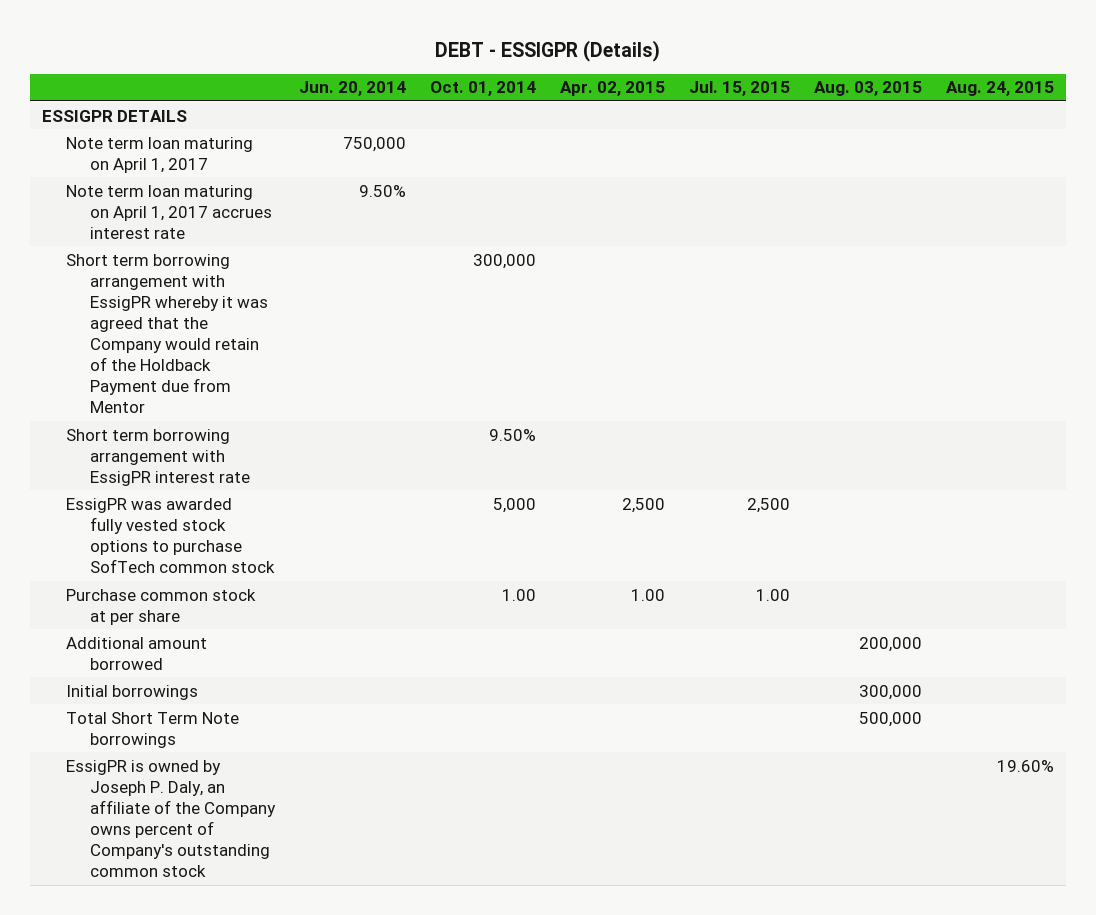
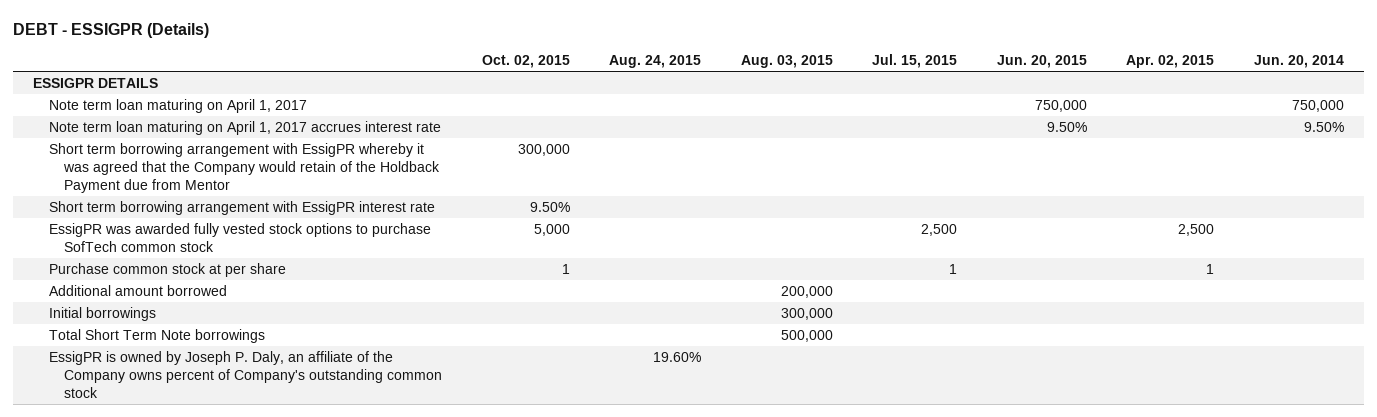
- | Jun. 20, 2014 | Oct. 01, 2014 | Apr. 02, 2015 | Jul. 15, 2015 | Aug. 03, 2015 | Aug. 24, 2015
+ | Oct. 02, 2015 | Aug. 24, 2015 | Aug. 03, 2015 | Jul. 15, 2015 | Jun. 20, 2015 | Apr. 02, 2015 | Jun. 20, 2014
- Purchase common stock at per share | | 1.00 | 1.00 | 1.00 | |
+ Purchase common stock at per share | 1 | | | 1 | | 1 |

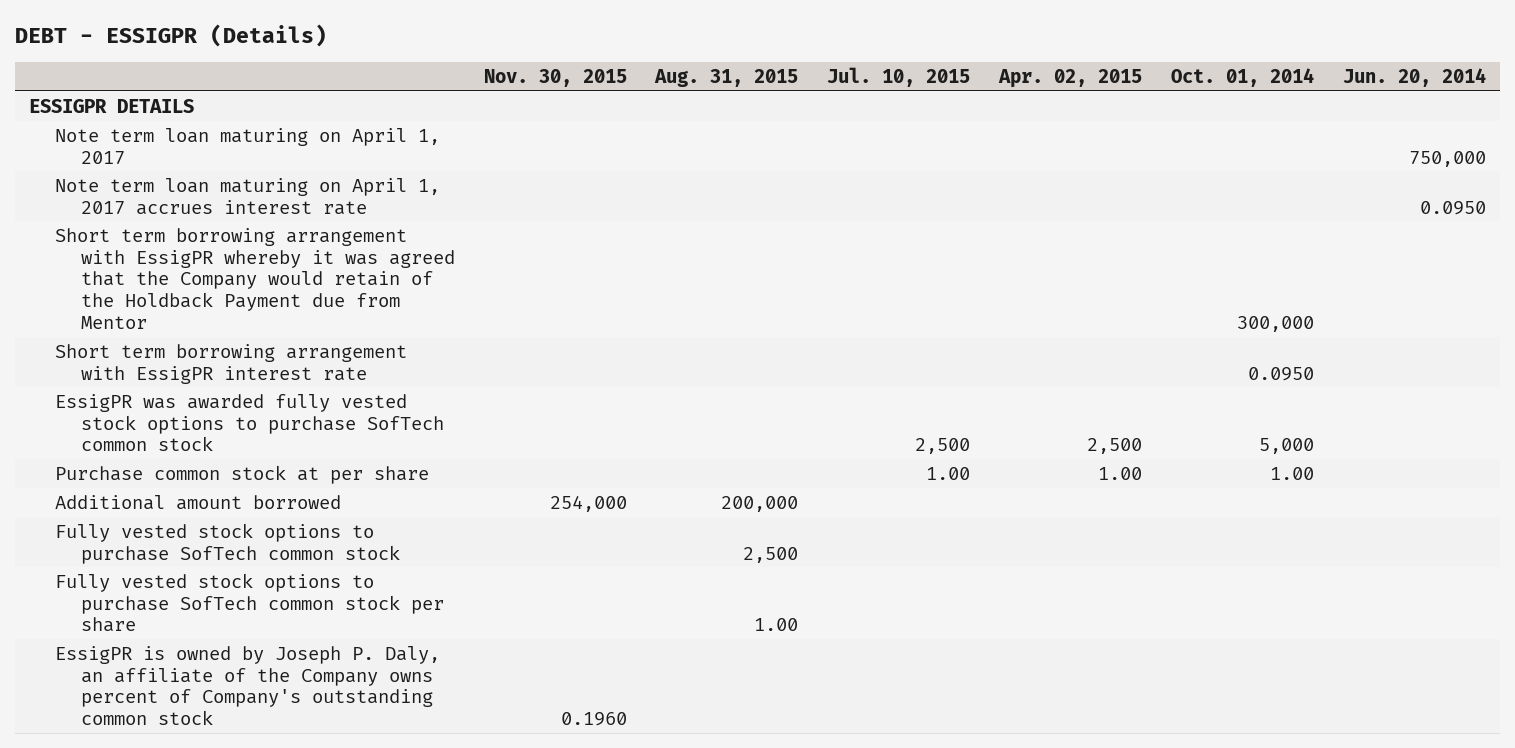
- | Oct. 02, 2015 | Aug. 24, 2015 | Aug. 03, 2015 | Jul. 15, 2015 | Jun. 20, 2015 | Apr. 02, 2015 | Jun. 20, 2014
+ | Nov. 30, 2015 | Aug. 31, 2015 | Jul. 10, 2015 | Apr. 02, 2015 | Oct. 01, 2014 | Jun. 20, 2014
- Note term loan maturing on April 1, 2017 accrues interest rate | | | | | 9.50% | | 9.50%
+ Note term loan maturing on April 1, 2017 accrues interest rate | | | | | | 0.0950
- Purchase common stock at per share | 1 | | | 1 | | 1 |
+ Purchase common stock at per share | | | 1.00 | 1.00 | 1.00 |
- Initial borrowings | | | 300,000 | | | |
- Total Short Term Note borrowings | | | 500,000 | | | |
+ Fully vested stock options to purchase SofTech common stock | | 2,500 | | | |
+ Fully vested stock options to purchase SofTech common stock per share | | 1.00 | | | |

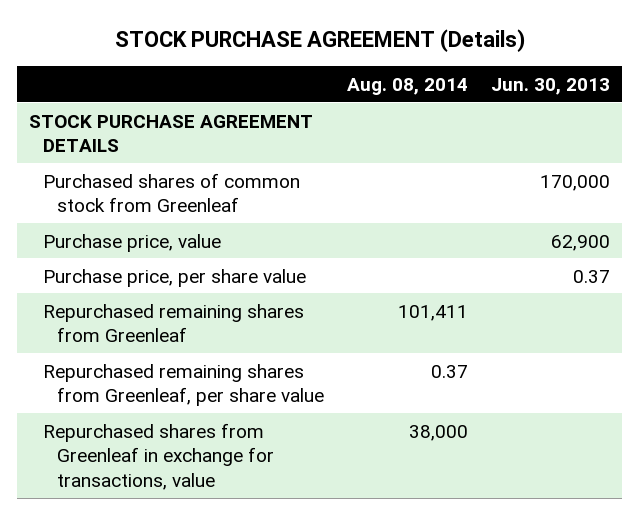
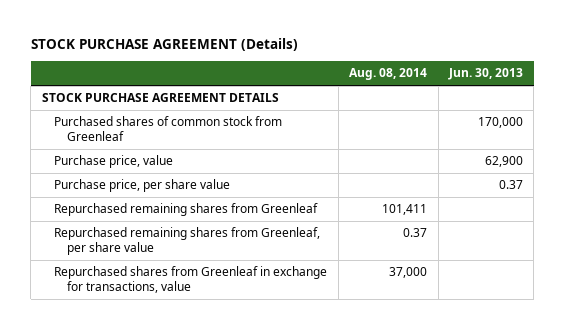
- Repurchased shares from Greenleaf in exchange for transactions, value | 38,000 |
+ Repurchased shares from Greenleaf in exchange for transactions, value | 37,000 |

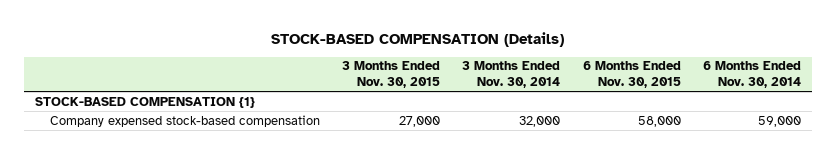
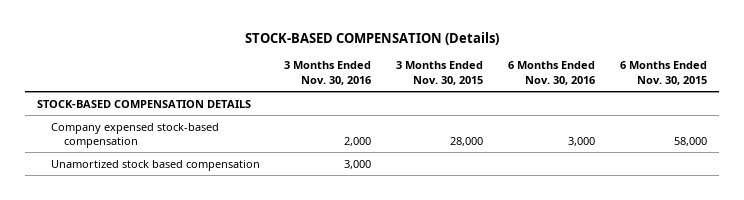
- | 3 Months Ended Nov. 30, 2015 | 3 Months Ended Nov. 30, 2014 | 6 Months Ended Nov. 30, 2015 | 6 Months Ended Nov. 30, 2014
+ | 3 Months Ended Nov. 30, 2016 | 3 Months Ended Nov. 30, 2015 | 6 Months Ended Nov. 30, 2016 | 6 Months Ended Nov. 30, 2015
- STOCK-BASED COMPENSATION {1}
- Company expensed stock-based compensation | 27,000 | 32,000 | 58,000 | 59,000
+ STOCK-BASED COMPENSATION DETAILS
+ Company expensed stock-based compensation | 2,000 | 28,000 | 3,000 | 58,000
+ Unamortized stock based compensation | 3,000 | | |

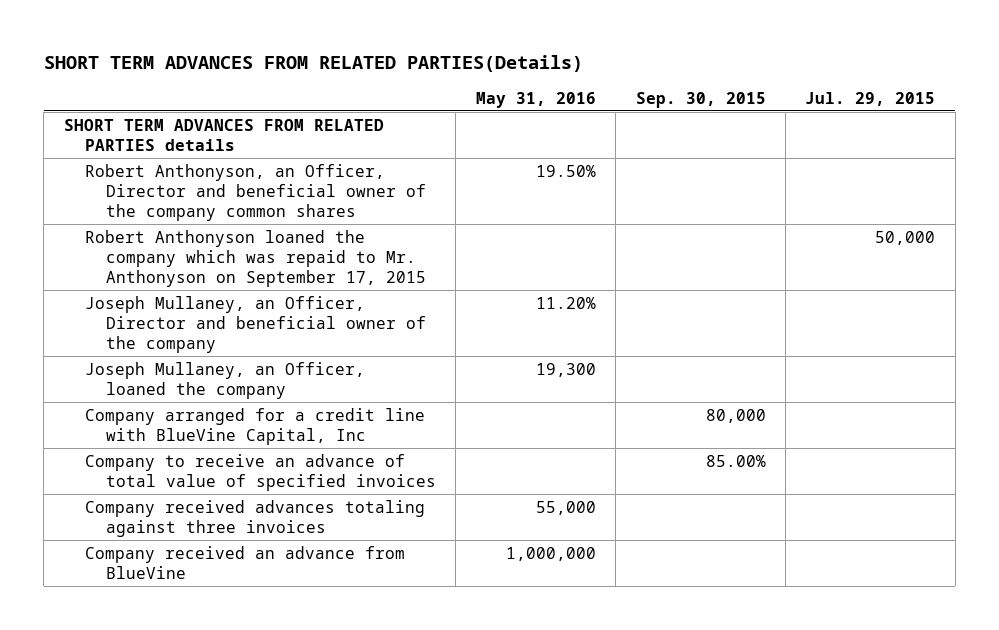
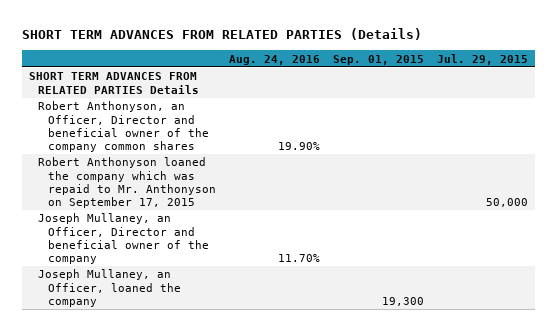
- SHORT TERM ADVANCES FROM RELATED PARTIES(Details)
+ SHORT TERM ADVANCES FROM RELATED PARTIES (Details)
- | May 31, 2016 | Sep. 30, 2015 | Jul. 29, 2015
+ | Aug. 24, 2016 | Sep. 01, 2015 | Jul. 29, 2015
- SHORT TERM ADVANCES FROM RELATED PARTIES details
+ SHORT TERM ADVANCES FROM RELATED PARTIES Details
- Company arranged for a credit line with BlueVine Capital, Inc | | 80,000 |
- Company to receive an advance of total value of specified invoices | | 85.00% |
- Company received advances totaling against three invoices | 55,000 | |
- Company received an advance from BlueVine | 1,000,000 | |

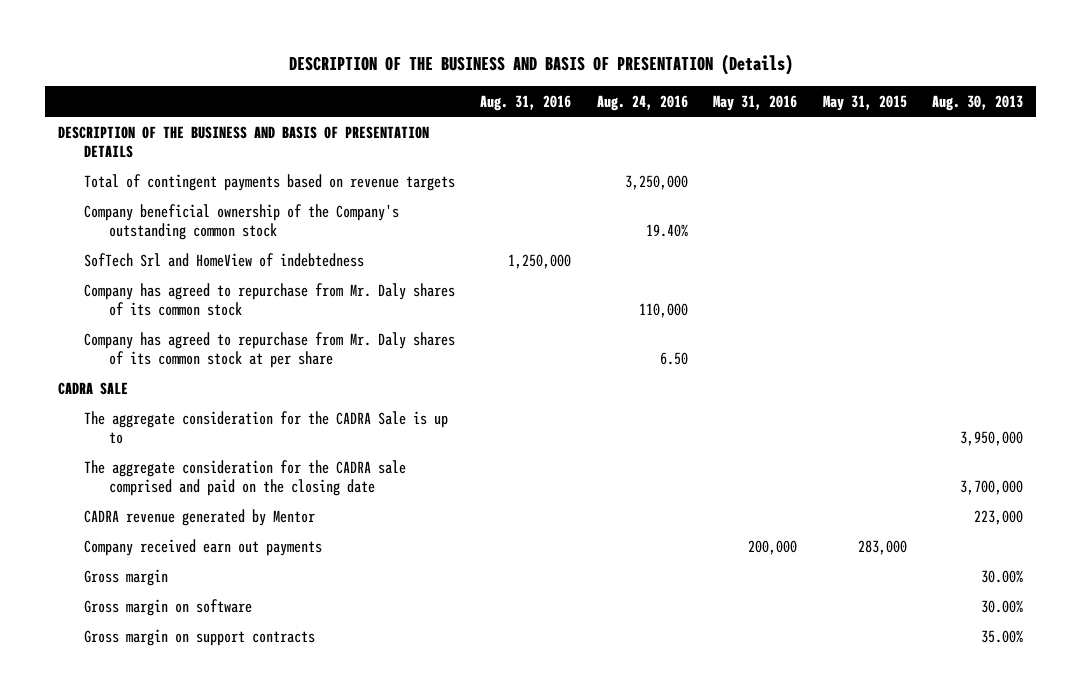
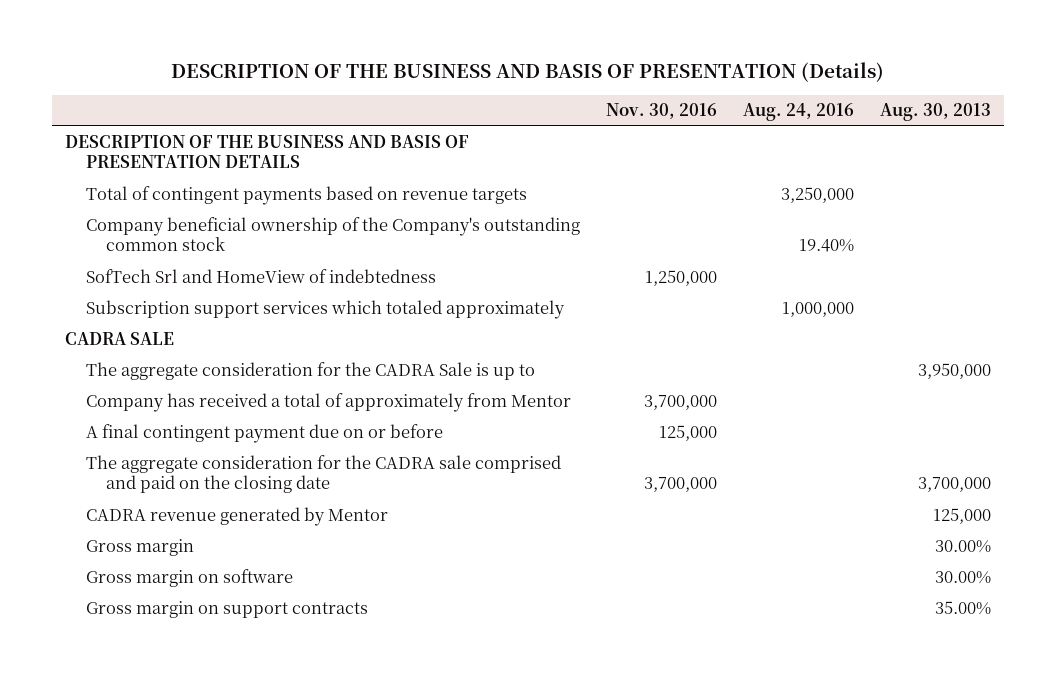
- | Aug. 31, 2016 | Aug. 24, 2016 | May 31, 2016 | May 31, 2015 | Aug. 30, 2013
+ | Nov. 30, 2016 | Aug. 24, 2016 | Aug. 30, 2013
- Company has agreed to repurchase from Mr. Daly shares of its common stock | | 110,000 | | |
- Company has agreed to repurchase from Mr. Daly shares of its common stock at per share | | 6.50 | | |
+ Subscription support services which totaled approximately | | 1,000,000 |
+ Company has received a total of approximately from Mentor | 3,700,000 | |
+ A final contingent payment due on or before | 125,000 | |
- CADRA revenue generated by Mentor | | | | | 223,000
- Company received earn out payments | | | 200,000 | 283,000 |
+ CADRA revenue generated by Mentor | | | 125,000

